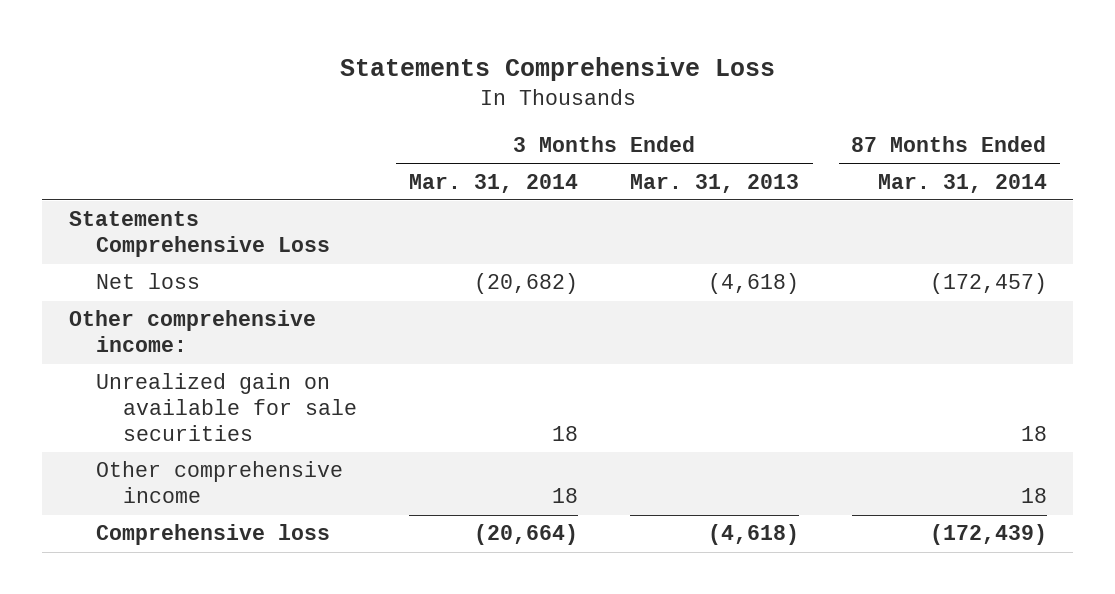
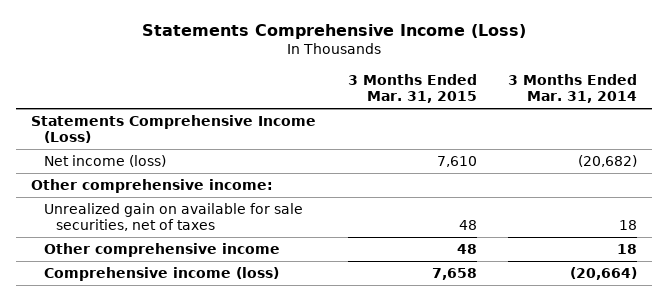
- Statements Comprehensive Loss
+ Statements Comprehensive Income (Loss)
- | 3 Months Ended Mar. 31, 2014 | 3 Months Ended Mar. 31, 2013 | 87 Months Ended Mar. 31, 2014
+ | 3 Months Ended Mar. 31, 2015 | 3 Months Ended Mar. 31, 2014
- Statements Comprehensive Loss
- Net loss | (20,682) | (4,618) | (172,457)
+ Statements Comprehensive Income (Loss)
+ Net income (loss) | 7,610 | (20,682)
- Unrealized gain on available for sale securities | 18 | | 18
+ Unrealized gain on available for sale securities, net of taxes | 48 | 18
- Comprehensive loss | (20,664) | (4,618) | (172,439)
+ Comprehensive income (loss) | 7,658 | (20,664)

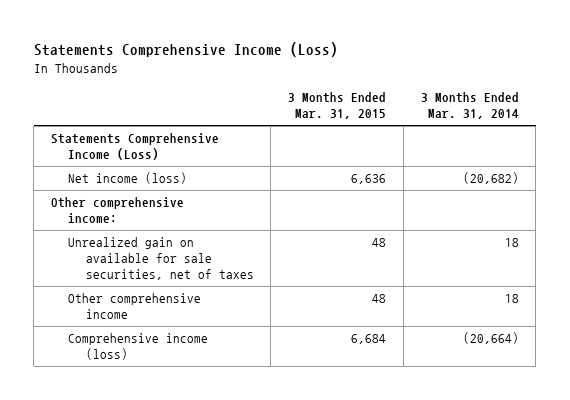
- Net income (loss) | 7,610 | (20,682)
+ Net income (loss) | 6,636 | (20,682)
- Comprehensive income (loss) | 7,658 | (20,664)
+ Comprehensive income (loss) | 6,684 | (20,664)

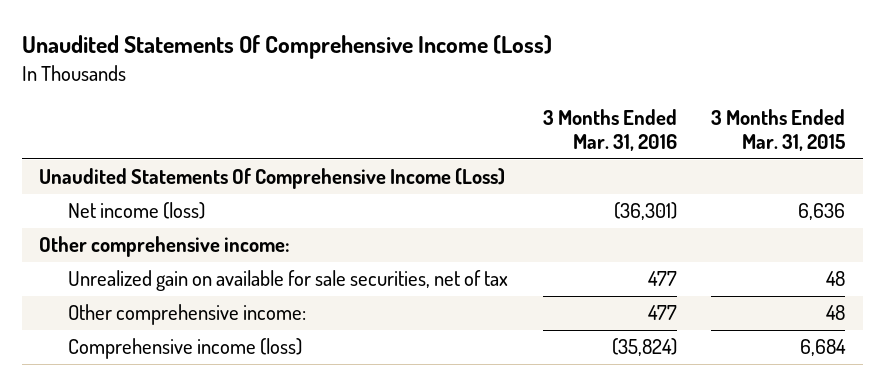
- Statements Comprehensive Income (Loss)
+ Unaudited Statements Of Comprehensive Income (Loss)
- | 3 Months Ended Mar. 31, 2015 | 3 Months Ended Mar. 31, 2014
+ | 3 Months Ended Mar. 31, 2016 | 3 Months Ended Mar. 31, 2015
- Statements Comprehensive Income (Loss)
+ Unaudited Statements Of Comprehensive Income (Loss)
- Unrealized gain on available for sale securities, net of taxes | 48 | 18
- Other comprehensive income | 48 | 18
+ Unrealized gain on available for sale securities, net of tax | 477 | 48
+ Other comprehensive income: | 477 | 48

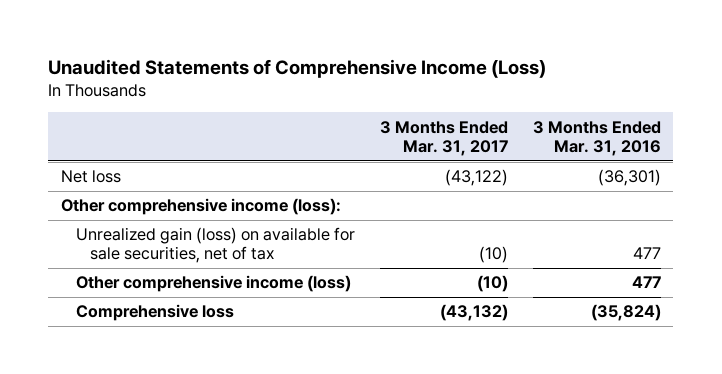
- Unaudited Statements Of Comprehensive Income (Loss)
+ Unaudited Statements of Comprehensive Income (Loss)
- | 3 Months Ended Mar. 31, 2016 | 3 Months Ended Mar. 31, 2015
+ | 3 Months Ended Mar. 31, 2017 | 3 Months Ended Mar. 31, 2016
- Unaudited Statements Of Comprehensive Income (Loss)
- Net income (loss) | (36,301) | 6,636
- Other comprehensive income:
- Unrealized gain on available for sale securities, net of tax | 477 | 48
- Other comprehensive income: | 477 | 48
- Comprehensive income (loss) | (35,824) | 6,684
+ Net loss | (43,122) | (36,301)
+ Other comprehensive income (loss):
+ Unrealized gain (loss) on available for sale securities, net of tax | (10) | 477
+ Other comprehensive income (loss) | (10) | 477
+ Comprehensive loss | (43,132) | (35,824)

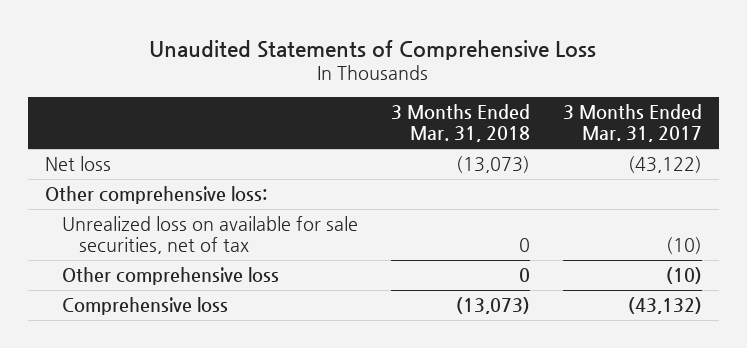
- Unaudited Statements of Comprehensive Income (Loss)
+ Unaudited Statements of Comprehensive Loss
- | 3 Months Ended Mar. 31, 2017 | 3 Months Ended Mar. 31, 2016
+ | 3 Months Ended Mar. 31, 2018 | 3 Months Ended Mar. 31, 2017
- Other comprehensive income (loss):
- Unrealized gain (loss) on available for sale securities, net of tax | (10) | 477
- Other comprehensive income (loss) | (10) | 477
+ Other comprehensive loss:
+ Unrealized loss on available for sale securities, net of tax | 0 | (10)
+ Other comprehensive loss | 0 | (10)

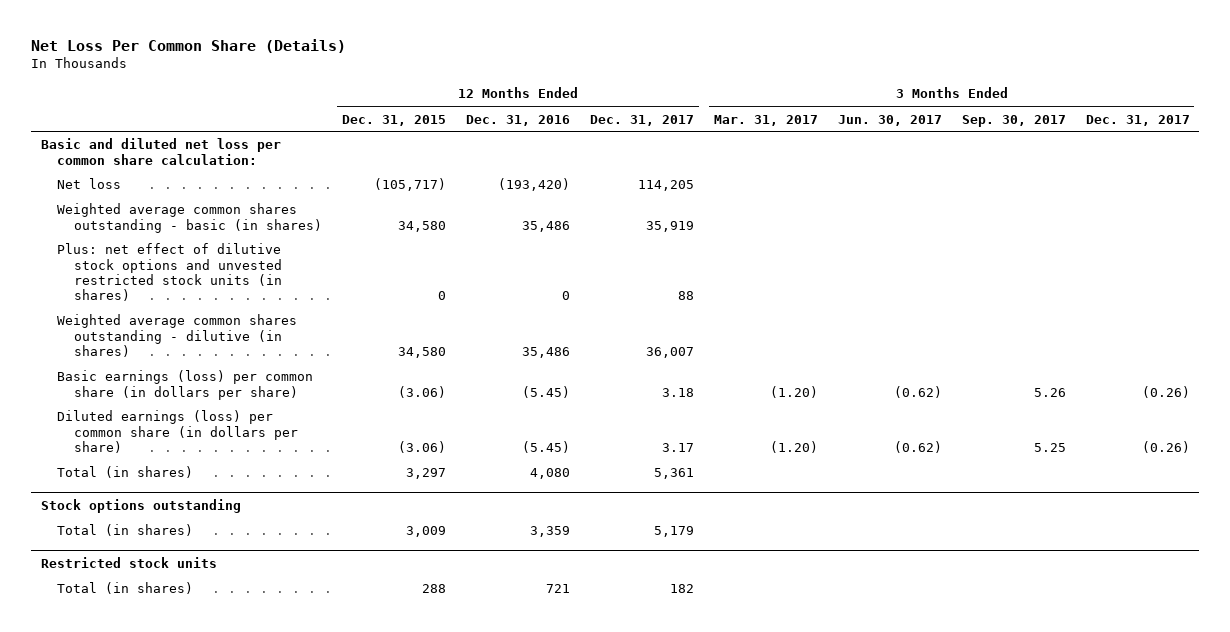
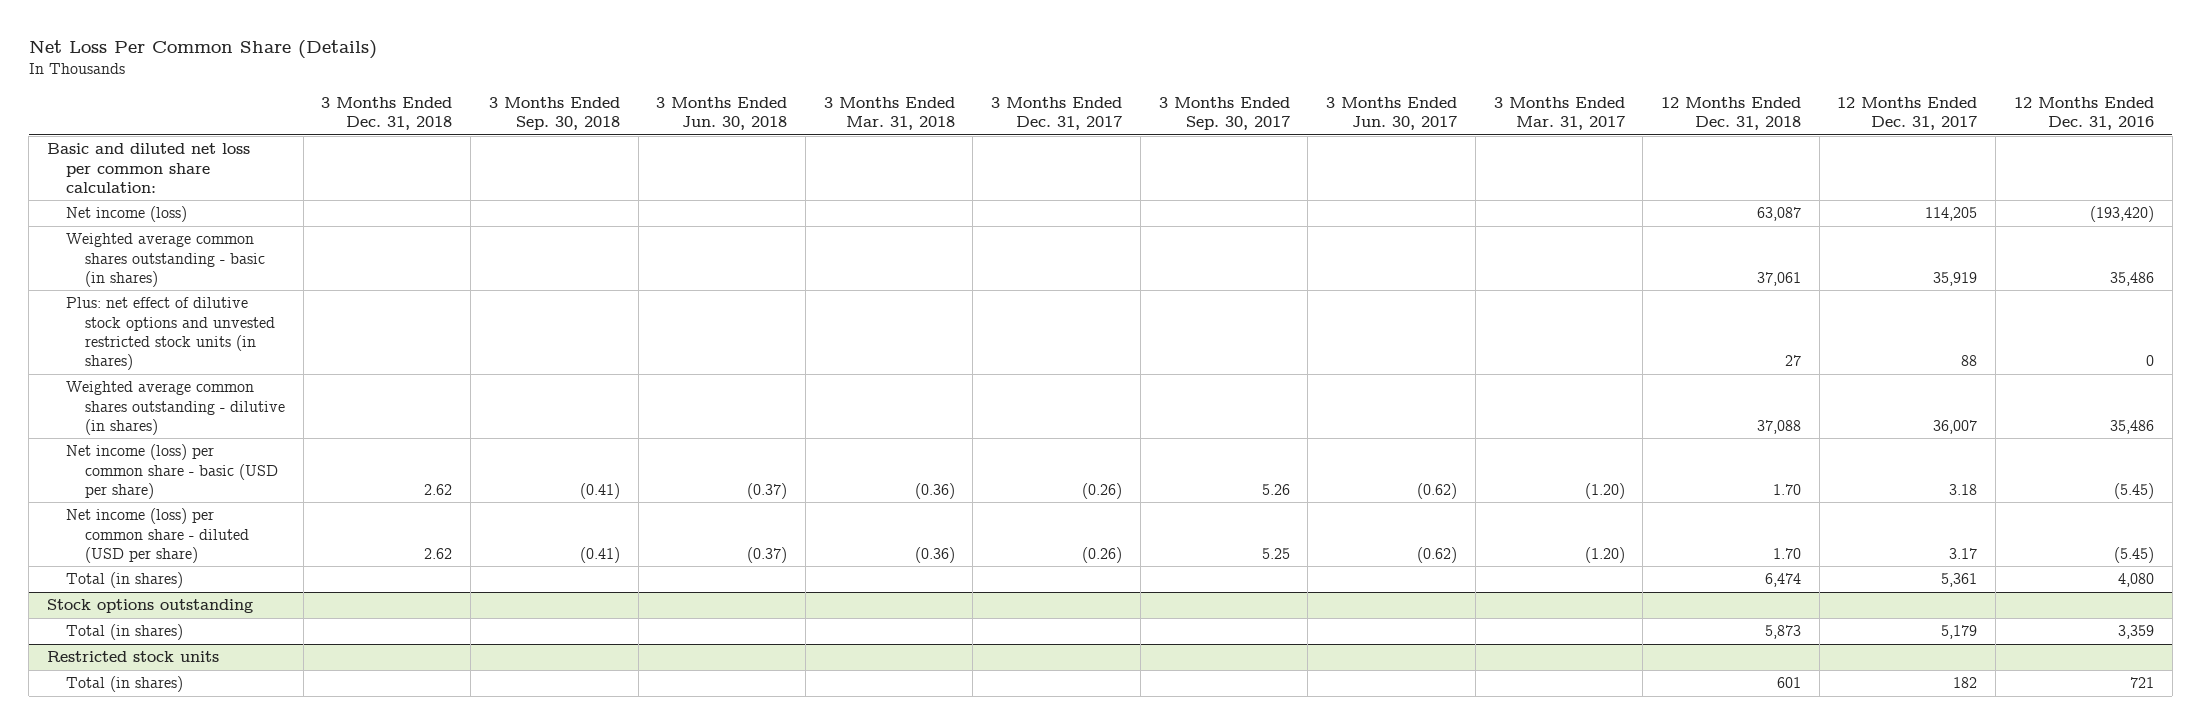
- | 12 Months Ended Dec. 31, 2015 | 12 Months Ended Dec. 31, 2016 | 12 Months Ended Dec. 31, 2017 | 3 Months Ended Mar. 31, 2017 | 3 Months Ended Jun. 30, 2017 | 3 Months Ended Sep. 30, 2017 | 3 Months Ended Dec. 31, 2017
+ | 3 Months Ended Dec. 31, 2018 | 3 Months Ended Sep. 30, 2018 | 3 Months Ended Jun. 30, 2018 | 3 Months Ended Mar. 31, 2018 | 3 Months Ended Dec. 31, 2017 | 3 Months Ended Sep. 30, 2017 | 3 Months Ended Jun. 30, 2017 | 3 Months Ended Mar. 31, 2017 | 12 Months Ended Dec. 31, 2018 | 12 Months Ended Dec. 31, 2017 | 12 Months Ended Dec. 31, 2016
- Net loss | (105,717) | (193,420) | 114,205 | | | |
+ Net income (loss) | | | | | | | | | 63,087 | 114,205 | (193,420)
- Basic earnings (loss) per common share (in dollars per share) | (3.06) | (5.45) | 3.18 | (1.20) | (0.62) | 5.26 | (0.26)
- Diluted earnings (loss) per common share (in dollars per share) | (3.06) | (5.45) | 3.17 | (1.20) | (0.62) | 5.25 | (0.26)
+ Net income (loss) per common share - basic (USD per share) | 2.62 | (0.41) | (0.37) | (0.36) | (0.26) | 5.26 | (0.62) | (1.20) | 1.70 | 3.18 | (5.45)
+ Net income (loss) per common share - diluted (USD per share) | 2.62 | (0.41) | (0.37) | (0.36) | (0.26) | 5.25 | (0.62) | (1.20) | 1.70 | 3.17 | (5.45)

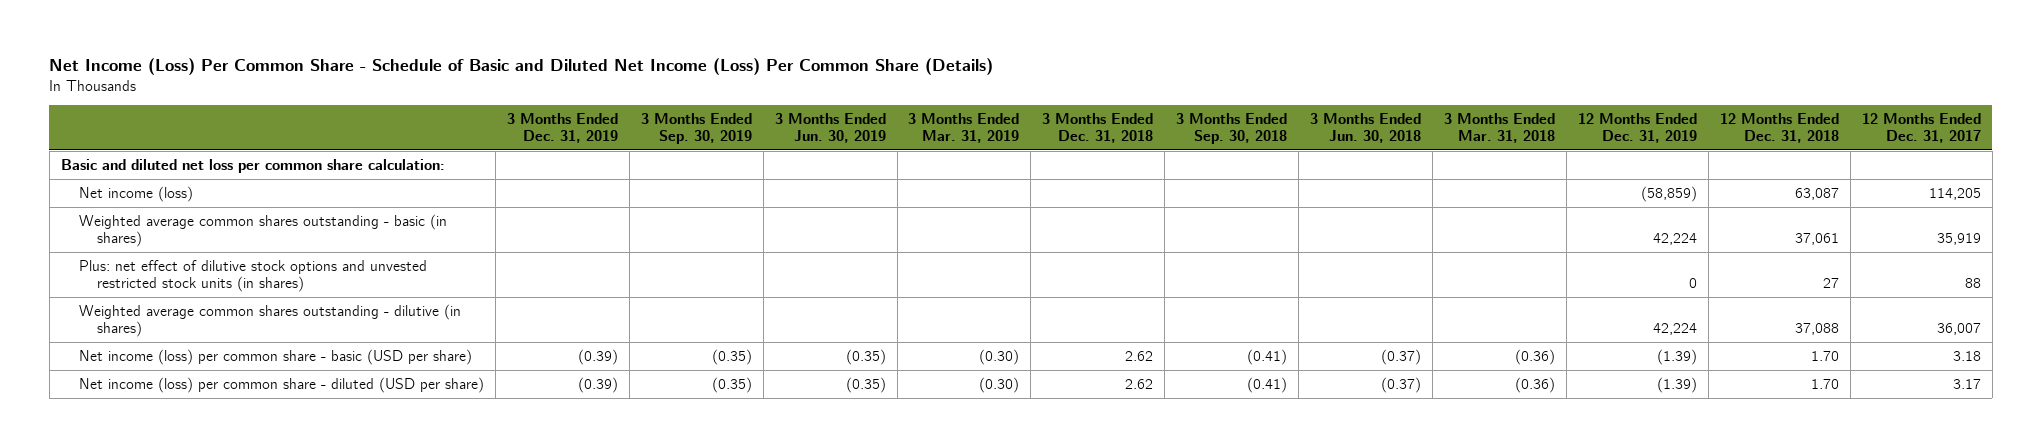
- Net Loss Per Common Share (Details)
+ Net Income (Loss) Per Common Share - Schedule of Basic and Diluted Net Income (Loss) Per Common Share (Details)
- | 3 Months Ended Dec. 31, 2018 | 3 Months Ended Sep. 30, 2018 | 3 Months Ended Jun. 30, 2018 | 3 Months Ended Mar. 31, 2018 | 3 Months Ended Dec. 31, 2017 | 3 Months Ended Sep. 30, 2017 | 3 Months Ended Jun. 30, 2017 | 3 Months Ended Mar. 31, 2017 | 12 Months Ended Dec. 31, 2018 | 12 Months Ended Dec. 31, 2017 | 12 Months Ended Dec. 31, 2016
+ | 3 Months Ended Dec. 31, 2019 | 3 Months Ended Sep. 30, 2019 | 3 Months Ended Jun. 30, 2019 | 3 Months Ended Mar. 31, 2019 | 3 Months Ended Dec. 31, 2018 | 3 Months Ended Sep. 30, 2018 | 3 Months Ended Jun. 30, 2018 | 3 Months Ended Mar. 31, 2018 | 12 Months Ended Dec. 31, 2019 | 12 Months Ended Dec. 31, 2018 | 12 Months Ended Dec. 31, 2017
- Total (in shares) | | | | | | | | | 6,474 | 5,361 | 4,080
- Stock options outstanding
- Total (in shares) | | | | | | | | | 5,873 | 5,179 | 3,359
- Restricted stock units
- Total (in shares) | | | | | | | | | 601 | 182 | 721

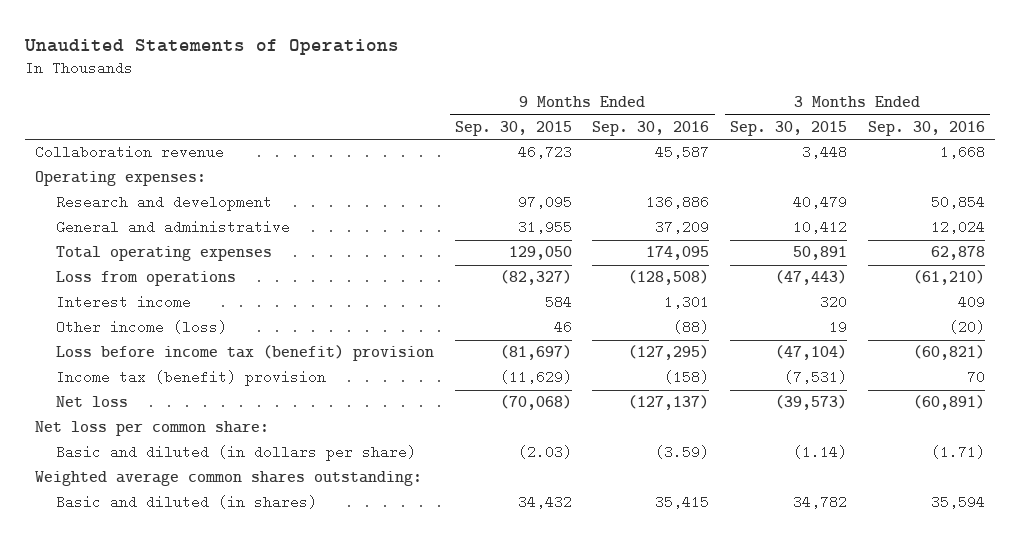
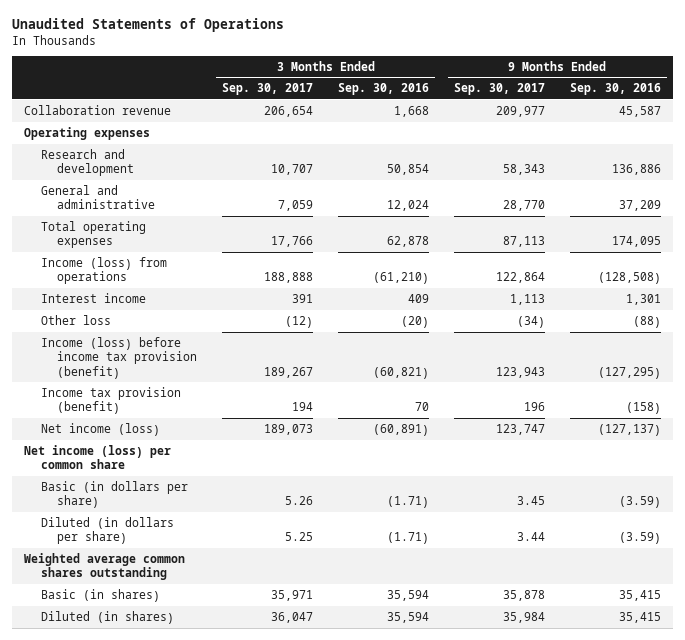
- | 9 Months Ended Sep. 30, 2015 | 9 Months Ended Sep. 30, 2016 | 3 Months Ended Sep. 30, 2015 | 3 Months Ended Sep. 30, 2016
+ | 3 Months Ended Sep. 30, 2017 | 3 Months Ended Sep. 30, 2016 | 9 Months Ended Sep. 30, 2017 | 9 Months Ended Sep. 30, 2016
- Operating expenses:
+ Operating expenses
- Loss from operations | (82,327) | (128,508) | (47,443) | (61,210)
+ Income (loss) from operations | 188,888 | (61,210) | 122,864 | (128,508)
- Other income (loss) | 46 | (88) | 19 | (20)
- Loss before income tax (benefit) provision | (81,697) | (127,295) | (47,104) | (60,821)
- Income tax (benefit) provision | (11,629) | (158) | (7,531) | 70
- Net loss | (70,068) | (127,137) | (39,573) | (60,891)
- Net loss per common share:
- Basic and diluted (in dollars per share) | (2.03) | (3.59) | (1.14) | (1.71)
- Weighted average common shares outstanding:
- Basic and diluted (in shares) | 34,432 | 35,415 | 34,782 | 35,594
+ Other loss | (12) | (20) | (34) | (88)
+ Income (loss) before income tax provision (benefit) | 189,267 | (60,821) | 123,943 | (127,295)
+ Income tax provision (benefit) | 194 | 70 | 196 | (158)
+ Net income (loss) | 189,073 | (60,891) | 123,747 | (127,137)
+ Net income (loss) per common share
+ Basic (in dollars per share) | 5.26 | (1.71) | 3.45 | (3.59)
+ Diluted (in dollars per share) | 5.25 | (1.71) | 3.44 | (3.59)
+ Weighted average common shares outstanding
+ Basic (in shares) | 35,971 | 35,594 | 35,878 | 35,415
+ Diluted (in shares) | 36,047 | 35,594 | 35,984 | 35,415

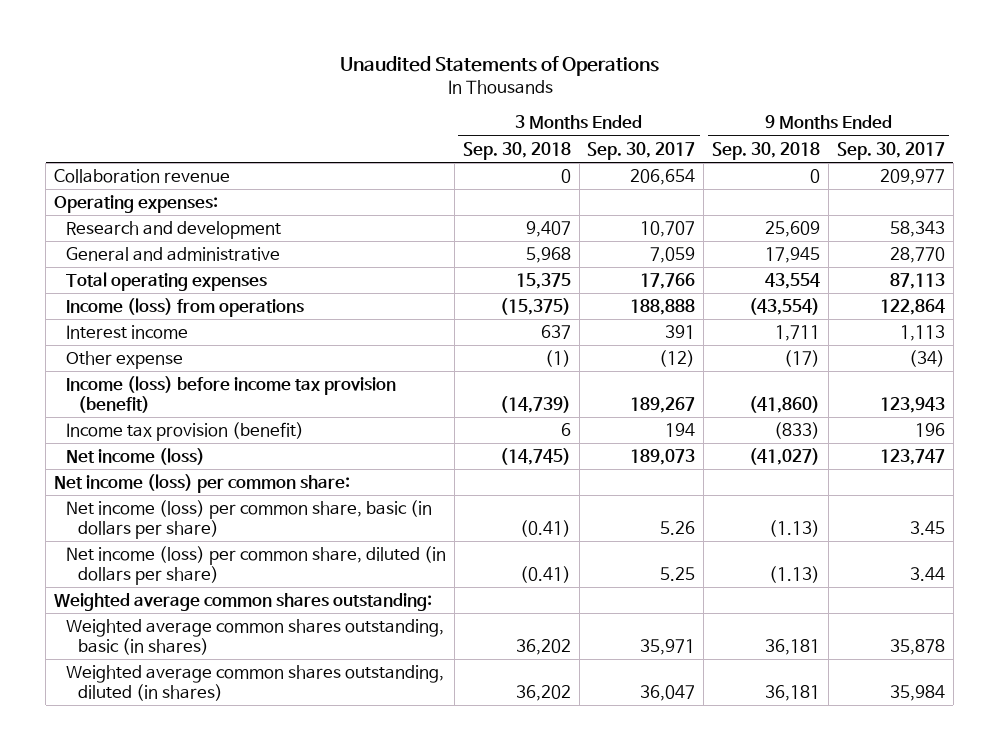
- | 3 Months Ended Sep. 30, 2017 | 3 Months Ended Sep. 30, 2016 | 9 Months Ended Sep. 30, 2017 | 9 Months Ended Sep. 30, 2016
+ | 3 Months Ended Sep. 30, 2018 | 3 Months Ended Sep. 30, 2017 | 9 Months Ended Sep. 30, 2018 | 9 Months Ended Sep. 30, 2017
- Operating expenses
+ Operating expenses:
- Other loss | (12) | (20) | (34) | (88)
+ Other expense | (1) | (12) | (17) | (34)
- Net income (loss) per common share
- Basic (in dollars per share) | 5.26 | (1.71) | 3.45 | (3.59)
- Diluted (in dollars per share) | 5.25 | (1.71) | 3.44 | (3.59)
- Weighted average common shares outstanding
- Basic (in shares) | 35,971 | 35,594 | 35,878 | 35,415
- Diluted (in shares) | 36,047 | 35,594 | 35,984 | 35,415
+ Net income (loss) per common share:
+ Net income (loss) per common share, basic (in dollars per share) | (0.41) | 5.26 | (1.13) | 3.45
+ Net income (loss) per common share, diluted (in dollars per share) | (0.41) | 5.25 | (1.13) | 3.44
+ Weighted average common shares outstanding:
+ Weighted average common shares outstanding, basic (in shares) | 36,202 | 35,971 | 36,181 | 35,878
+ Weighted average common shares outstanding, diluted (in shares) | 36,202 | 36,047 | 36,181 | 35,984

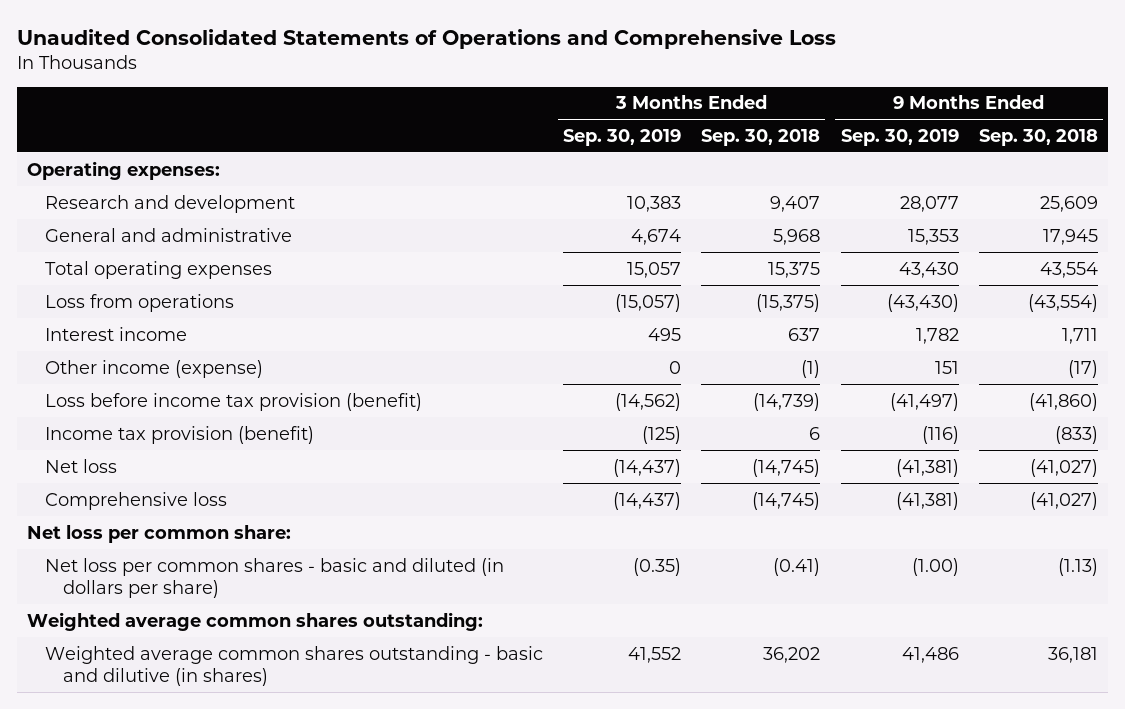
- Unaudited Statements of Operations
+ Unaudited Consolidated Statements of Operations and Comprehensive Loss
- | 3 Months Ended Sep. 30, 2018 | 3 Months Ended Sep. 30, 2017 | 9 Months Ended Sep. 30, 2018 | 9 Months Ended Sep. 30, 2017
+ | 3 Months Ended Sep. 30, 2019 | 3 Months Ended Sep. 30, 2018 | 9 Months Ended Sep. 30, 2019 | 9 Months Ended Sep. 30, 2018
- Collaboration revenue | 0 | 206,654 | 0 | 209,977
- Income (loss) from operations | (15,375) | 188,888 | (43,554) | 122,864
+ Loss from operations | (15,057) | (15,375) | (43,430) | (43,554)
- Other expense | (1) | (12) | (17) | (34)
- Income (loss) before income tax provision (benefit) | (14,739) | 189,267 | (41,860) | 123,943
+ Other income (expense) | 0 | (1) | 151 | (17)
+ Loss before income tax provision (benefit) | (14,562) | (14,739) | (41,497) | (41,860)
- Net income (loss) | (14,745) | 189,073 | (41,027) | 123,747
- Net income (loss) per common share:
- Net income (loss) per common share, basic (in dollars per share) | (0.41) | 5.26 | (1.13) | 3.45
- Net income (loss) per common share, diluted (in dollars per share) | (0.41) | 5.25 | (1.13) | 3.44
+ Net loss | (14,437) | (14,745) | (41,381) | (41,027)
+ Comprehensive loss | (14,437) | (14,745) | (41,381) | (41,027)
+ Net loss per common share:
+ Net loss per common shares - basic and diluted (in dollars per share) | (0.35) | (0.41) | (1.00) | (1.13)
- Weighted average common shares outstanding, basic (in shares) | 36,202 | 35,971 | 36,181 | 35,878
- Weighted average common shares outstanding, diluted (in shares) | 36,202 | 36,047 | 36,181 | 35,984
+ Weighted average common shares outstanding - basic and dilutive (in shares) | 41,552 | 36,202 | 41,486 | 36,181

